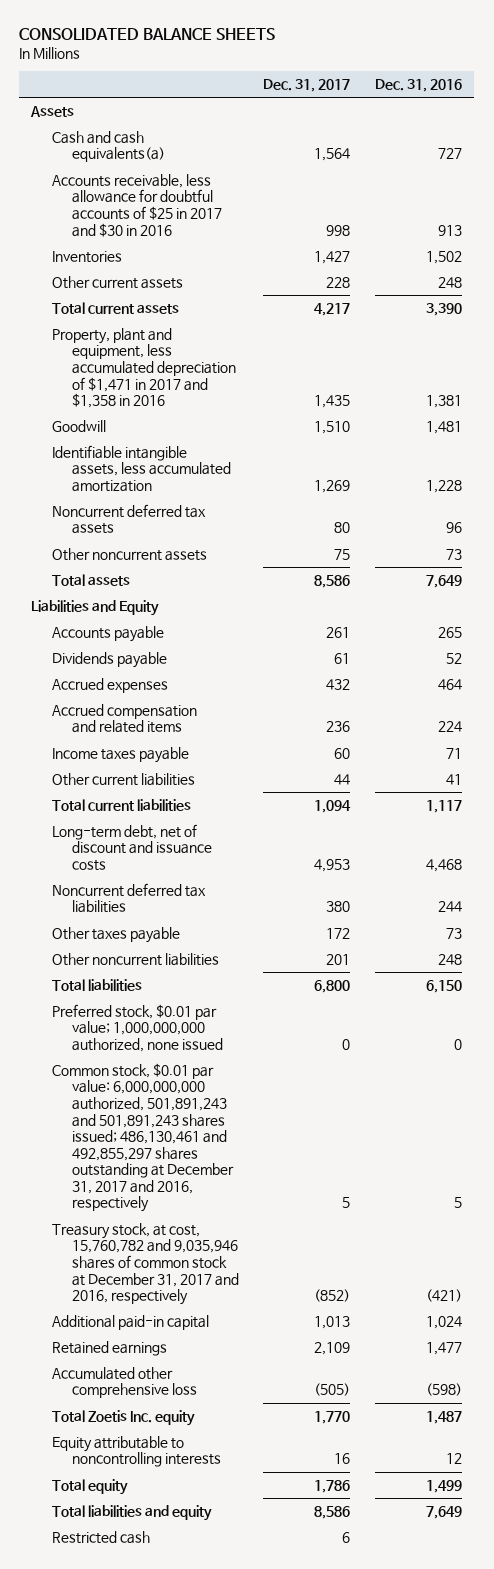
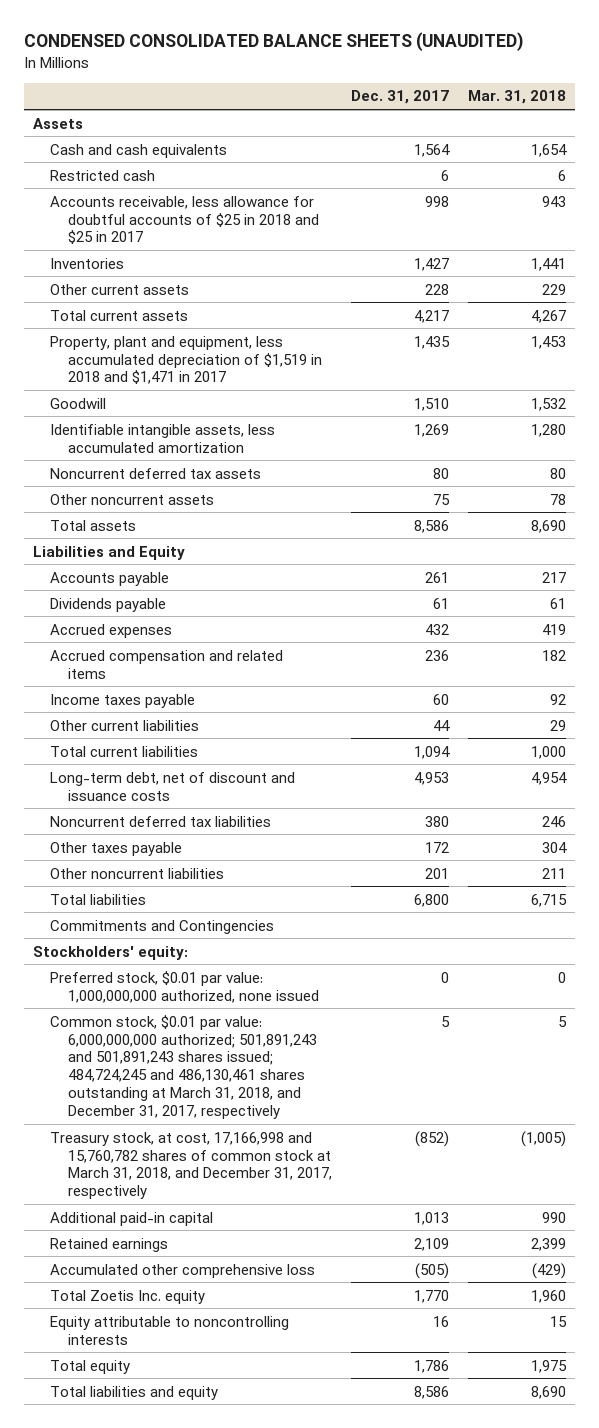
- CONSOLIDATED BALANCE SHEETS
+ CONDENSED CONSOLIDATED BALANCE SHEETS (UNAUDITED)
- | Dec. 31, 2017 | Dec. 31, 2016
+ | Dec. 31, 2017 | Mar. 31, 2018
- Cash and cash equivalents(a) | 1,564 | 727
- Accounts receivable, less allowance for doubtful accounts of $25 in 2017 and $30 in 2016 | 998 | 913
+ Cash and cash equivalents | 1,564 | 1,654
moved up: Restricted cash | 6 | 6
+ Accounts receivable, less allowance for doubtful accounts of $25 in 2018 and $25 in 2017 | 998 | 943
- Property, plant and equipment, less accumulated depreciation of $1,471 in 2017 and $1,358 in 2016 | 1,435 | 1,381
+ Property, plant and equipment, less accumulated depreciation of $1,519 in 2018 and $1,471 in 2017 | 1,435 | 1,453
- Preferred stock, $0.01 par value; 1,000,000,000 authorized, none issued | 0 | 0
- Common stock, $0.01 par value: 6,000,000,000 authorized, 501,891,243 and 501,891,243 shares issued; 486,130,461 and 492,855,297 shares outstanding at December 31, 2017 and 2016, respectively | 5 | 5
- Treasury stock, at cost, 15,760,782 and 9,035,946 shares of common stock at December 31, 2017 and 2016, respectively | (852) | (421)
+ Commitments and Contingencies
+ Stockholders' equity:
+ Preferred stock, $0.01 par value: 1,000,000,000 authorized, none issued | 0 | 0
+ Common stock, $0.01 par value: 6,000,000,000 authorized; 501,891,243 and 501,891,243 shares issued; 484,724,245 and 486,130,461 shares outstanding at March 31, 2018, and December 31, 2017, respectively | 5 | 5
+ Treasury stock, at cost, 17,166,998 and 15,760,782 shares of common stock at March 31, 2018, and December 31, 2017, respectively | (852) | (1,005)

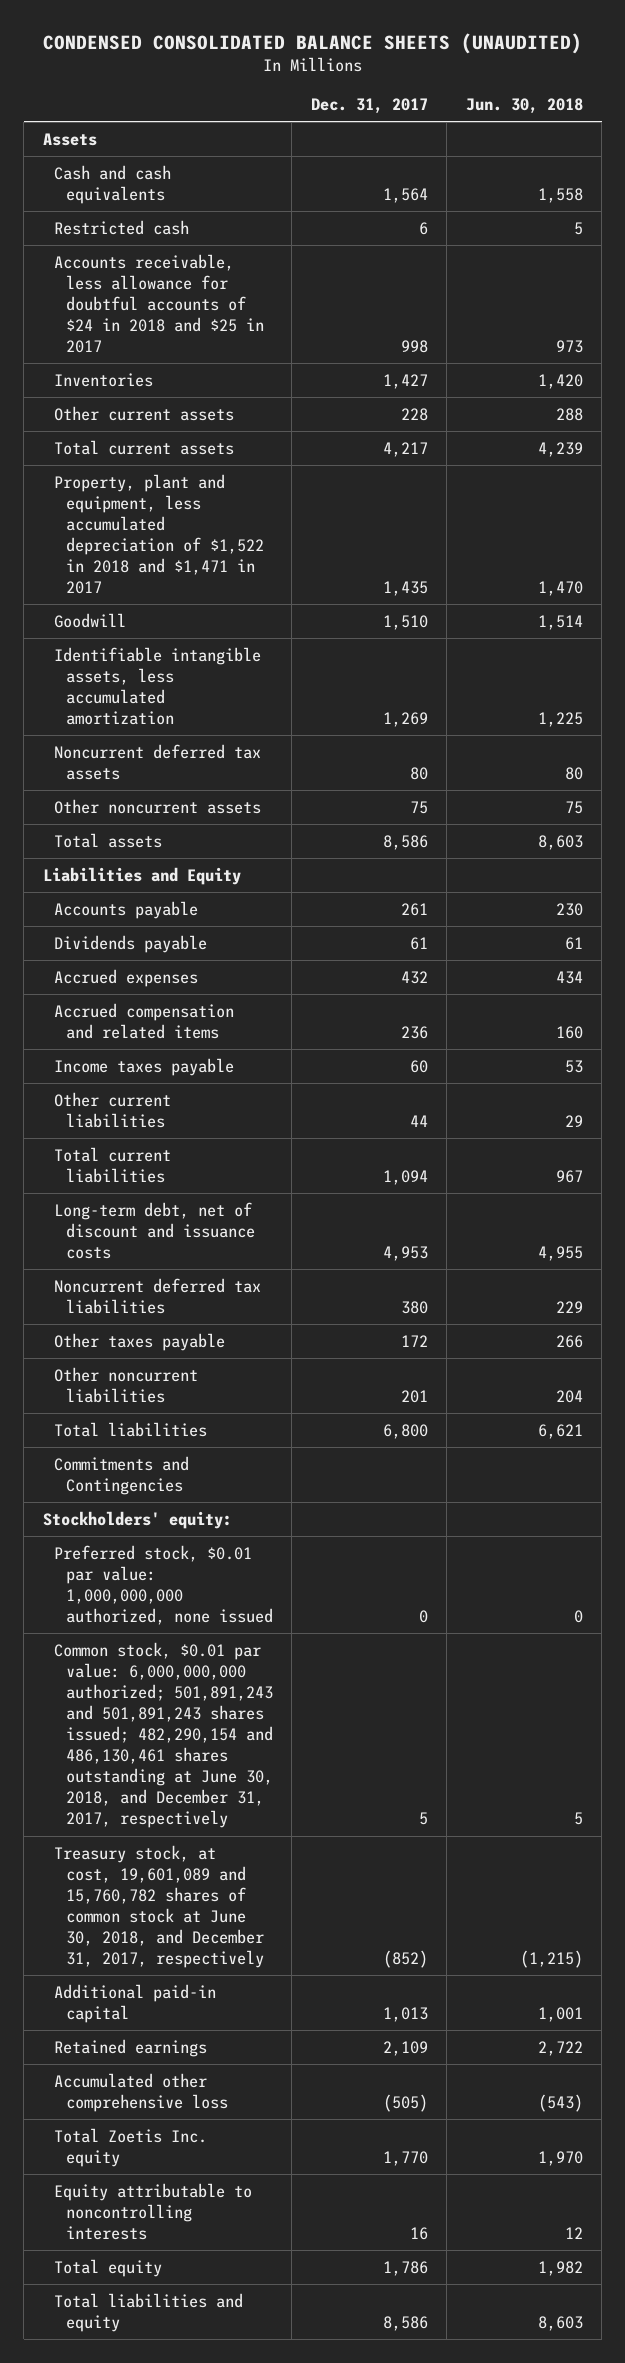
- | Dec. 31, 2017 | Mar. 31, 2018
+ | Dec. 31, 2017 | Jun. 30, 2018
- Accounts receivable, less allowance for doubtful accounts of $25 in 2018 and $25 in 2017 | 998 | 943
+ Accounts receivable, less allowance for doubtful accounts of $24 in 2018 and $25 in 2017 | 998 | 973
- Property, plant and equipment, less accumulated depreciation of $1,519 in 2018 and $1,471 in 2017 | 1,435 | 1,453
+ Property, plant and equipment, less accumulated depreciation of $1,522 in 2018 and $1,471 in 2017 | 1,435 | 1,470
- Common stock, $0.01 par value: 6,000,000,000 authorized; 501,891,243 and 501,891,243 shares issued; 484,724,245 and 486,130,461 shares outstanding at March 31, 2018, and December 31, 2017, respectively | 5 | 5
- Treasury stock, at cost, 17,166,998 and 15,760,782 shares of common stock at March 31, 2018, and December 31, 2017, respectively | (852) | (1,005)
+ Common stock, $0.01 par value: 6,000,000,000 authorized; 501,891,243 and 501,891,243 shares issued; 482,290,154 and 486,130,461 shares outstanding at June 30, 2018, and December 31, 2017, respectively | 5 | 5
+ Treasury stock, at cost, 19,601,089 and 15,760,782 shares of common stock at June 30, 2018, and December 31, 2017, respectively | (852) | (1,215)

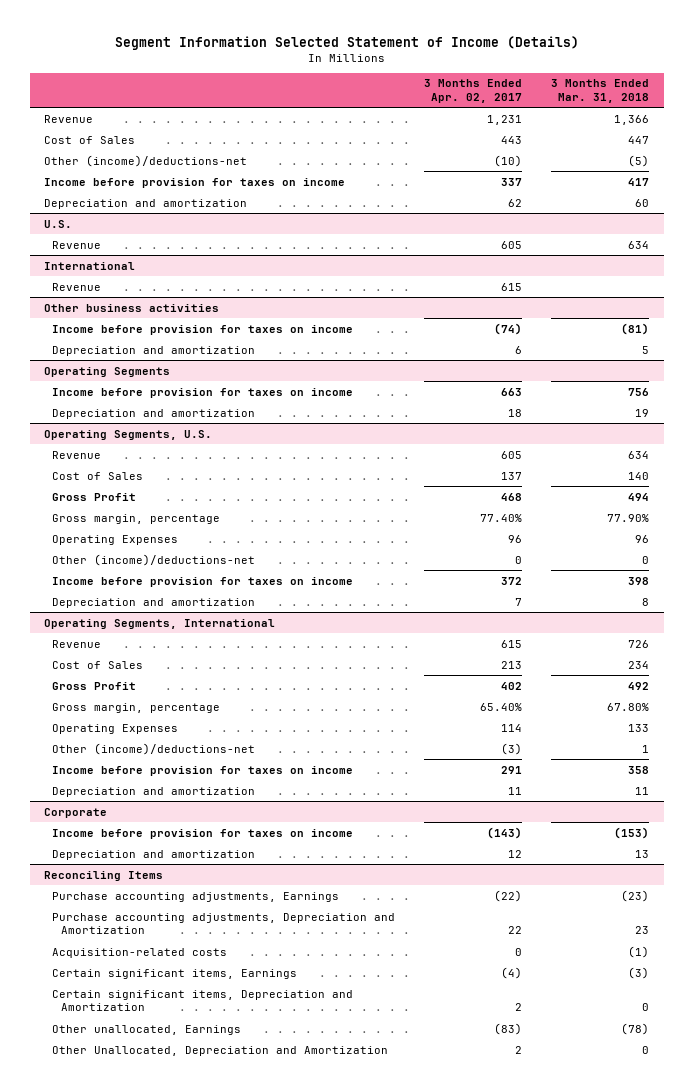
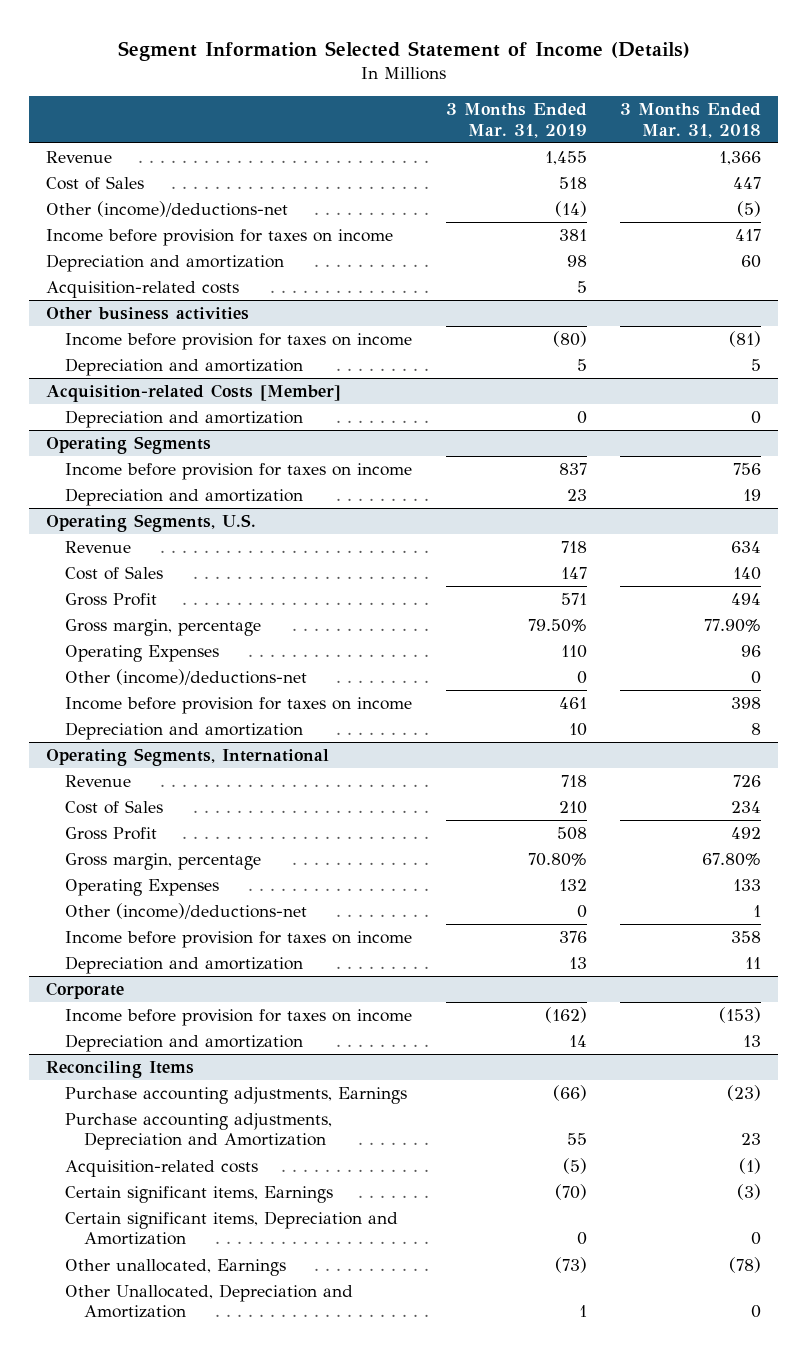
- | 3 Months Ended Apr. 02, 2017 | 3 Months Ended Mar. 31, 2018
+ | 3 Months Ended Mar. 31, 2019 | 3 Months Ended Mar. 31, 2018
- U.S.
- Revenue | 605 | 634
- International
- Revenue | 615 |
+ Acquisition-related costs | 5 |
+ Acquisition-related Costs [Member]
+ Depreciation and amortization | 0 | 0

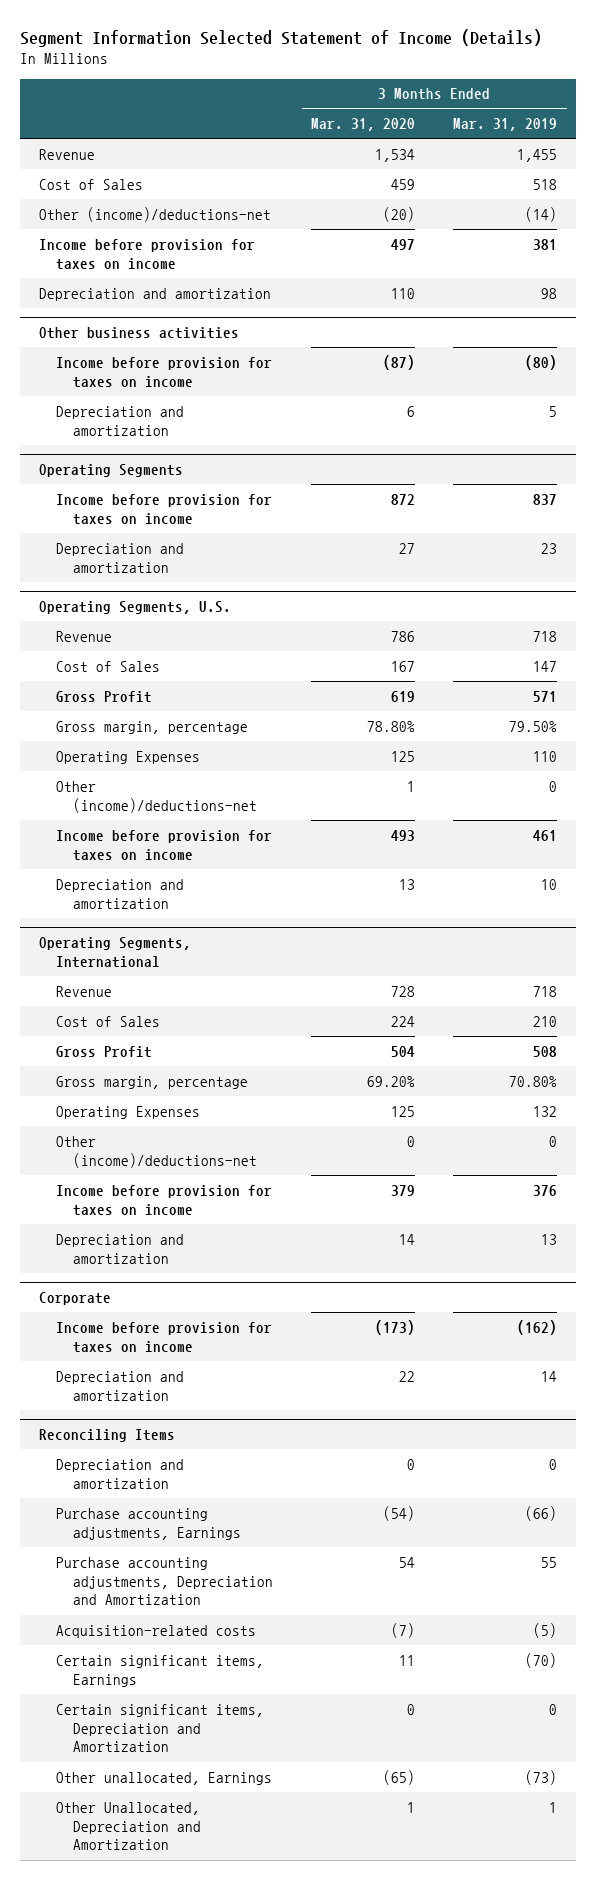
- | 3 Months Ended Mar. 31, 2019 | 3 Months Ended Mar. 31, 2018
+ | 3 Months Ended Mar. 31, 2020 | 3 Months Ended Mar. 31, 2019
- Acquisition-related costs | 5 |
- Acquisition-related Costs [Member]
- Depreciation and amortization | 0 | 0
@ Reconciling Items
+ Depreciation and amortization | 0 | 0

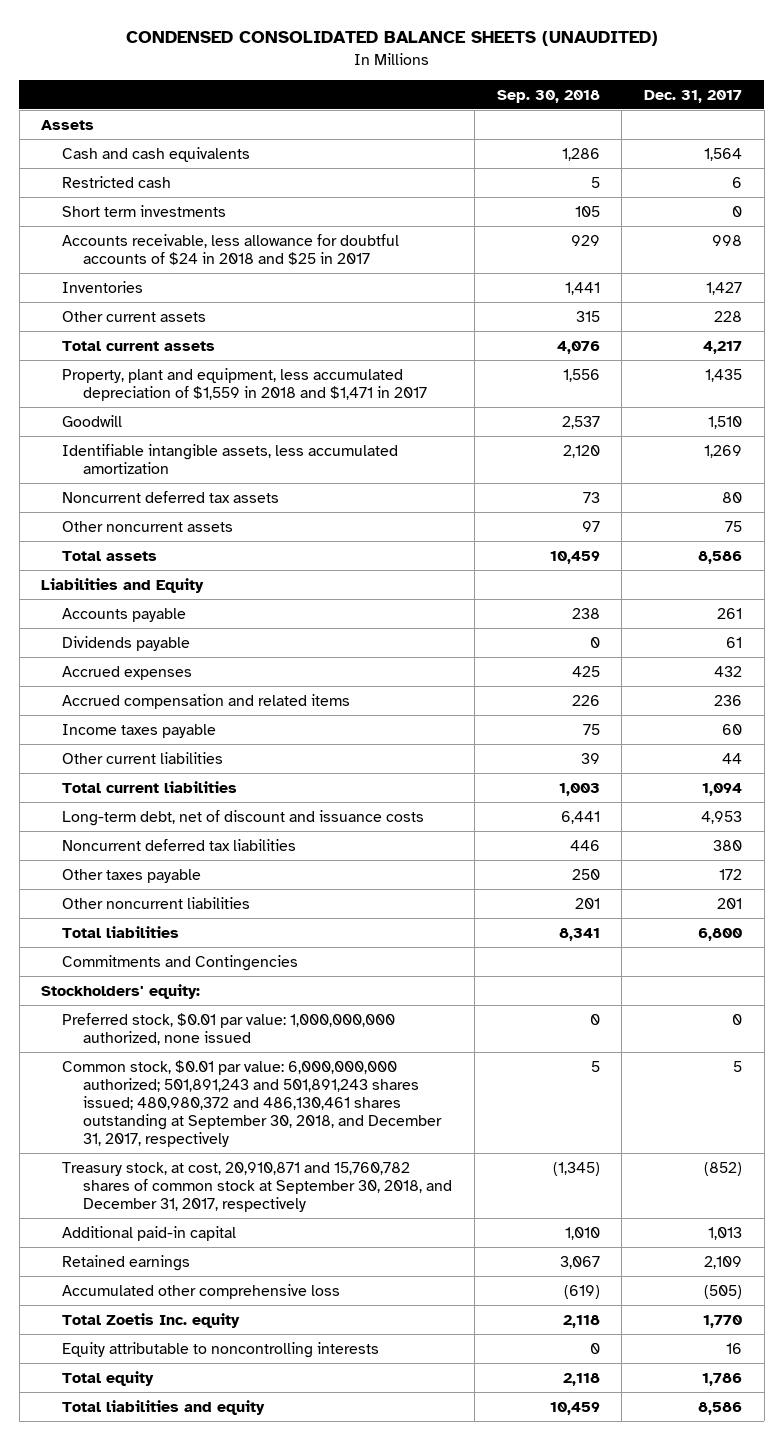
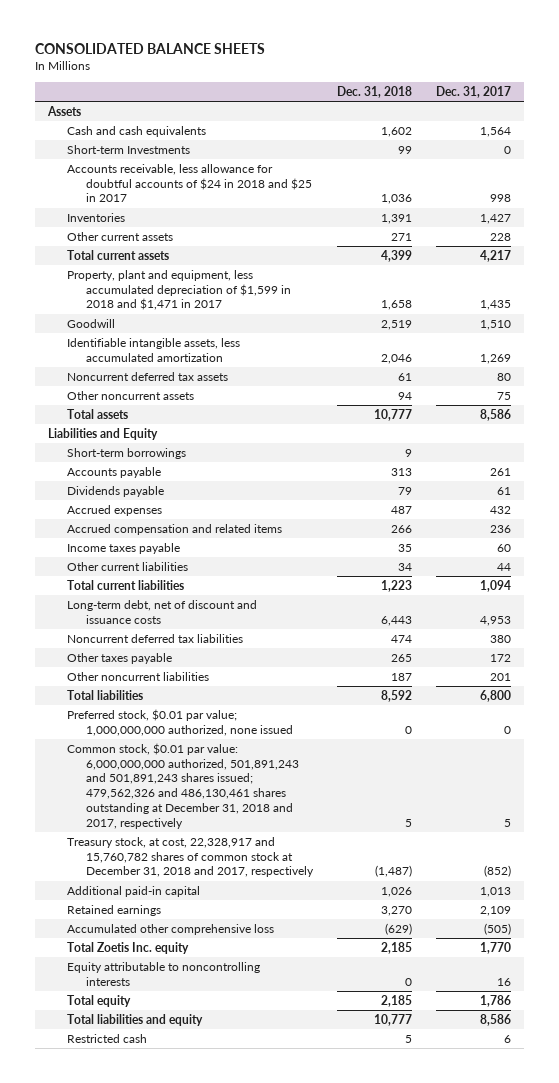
- CONDENSED CONSOLIDATED BALANCE SHEETS (UNAUDITED)
+ CONSOLIDATED BALANCE SHEETS
- | Sep. 30, 2018 | Dec. 31, 2017
+ | Dec. 31, 2018 | Dec. 31, 2017
- Short term investments | 105 | 0
+ Short-term Investments | 99 | 0
- Property, plant and equipment, less accumulated depreciation of $1,559 in 2018 and $1,471 in 2017 | 1,556 | 1,435
+ Property, plant and equipment, less accumulated depreciation of $1,599 in 2018 and $1,471 in 2017 | 1,658 | 1,435
+ Short-term borrowings | 9 |
- Commitments and Contingencies
- Stockholders' equity:
- Preferred stock, $0.01 par value: 1,000,000,000 authorized, none issued | 0 | 0
- Common stock, $0.01 par value: 6,000,000,000 authorized; 501,891,243 and 501,891,243 shares issued; 480,980,372 and 486,130,461 shares outstanding at September 30, 2018, and December 31, 2017, respectively | 5 | 5
- Treasury stock, at cost, 20,910,871 and 15,760,782 shares of common stock at September 30, 2018, and December 31, 2017, respectively | (1,345) | (852)
+ Preferred stock, $0.01 par value; 1,000,000,000 authorized, none issued | 0 | 0
+ Common stock, $0.01 par value: 6,000,000,000 authorized, 501,891,243 and 501,891,243 shares issued; 479,562,326 and 486,130,461 shares outstanding at December 31, 2018 and 2017, respectively | 5 | 5
+ Treasury stock, at cost, 22,328,917 and 15,760,782 shares of common stock at December 31, 2018 and 2017, respectively | (1,487) | (852)
moved down: Restricted cash | 5 | 6

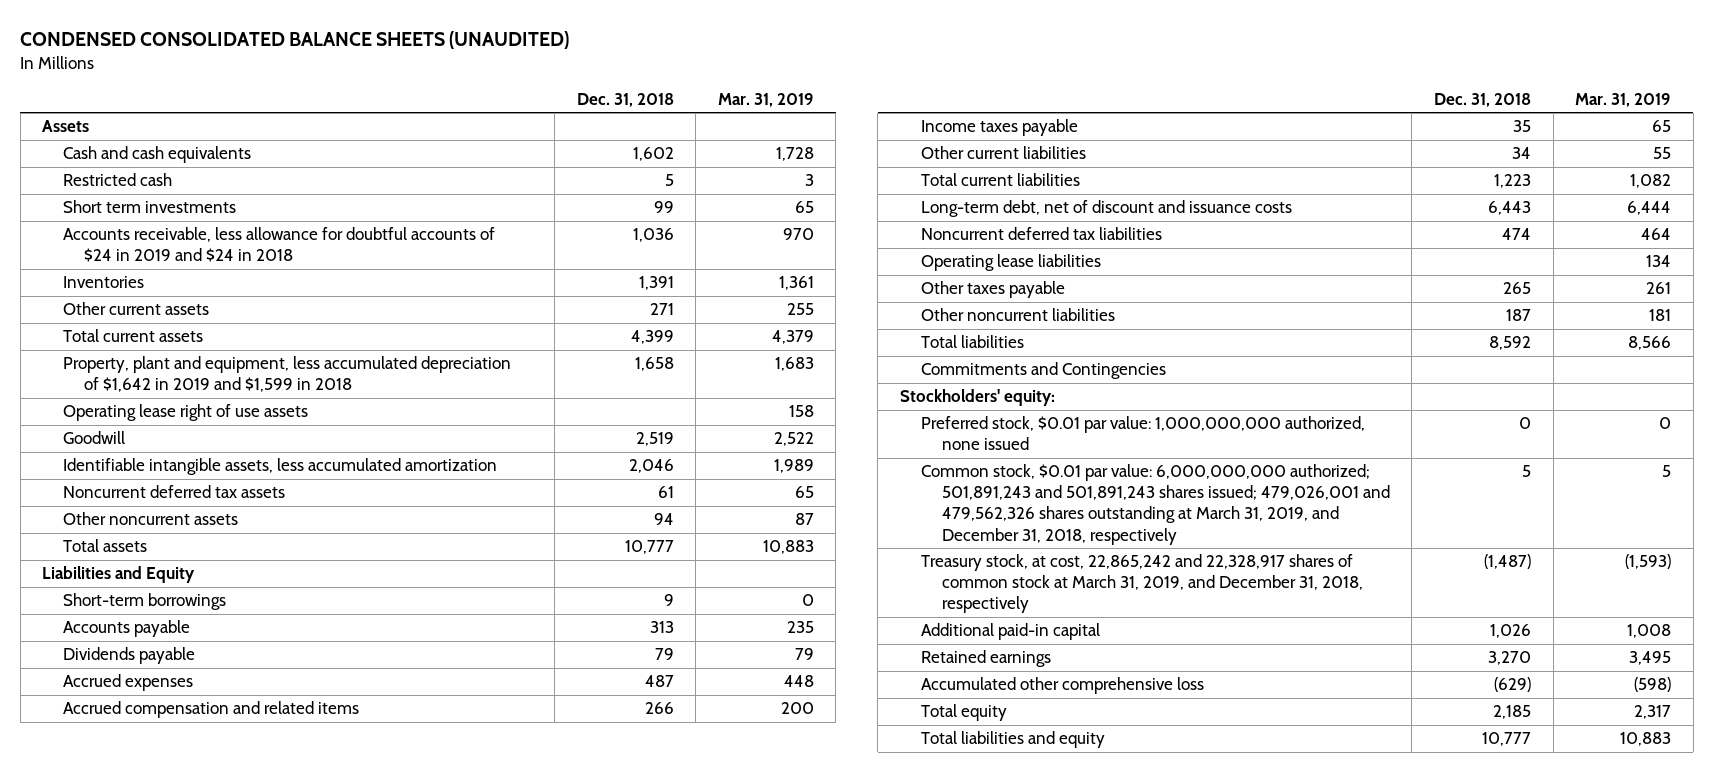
- CONSOLIDATED BALANCE SHEETS
+ CONDENSED CONSOLIDATED BALANCE SHEETS (UNAUDITED)
- | Dec. 31, 2018 | Dec. 31, 2017
+ | Dec. 31, 2018 | Mar. 31, 2019
- Short-term Investments | 99 | 0
- Accounts receivable, less allowance for doubtful accounts of $24 in 2018 and $25 in 2017 | 1,036 | 998
moved up: Restricted cash | 5 | 3
+ Short term investments | 99 | 65
+ Accounts receivable, less allowance for doubtful accounts of $24 in 2019 and $24 in 2018 | 1,036 | 970
- Property, plant and equipment, less accumulated depreciation of $1,599 in 2018 and $1,471 in 2017 | 1,658 | 1,435
+ Property, plant and equipment, less accumulated depreciation of $1,642 in 2019 and $1,599 in 2018 | 1,658 | 1,683
+ Operating lease right of use assets | | 158
+ Operating lease liabilities | | 134
- Preferred stock, $0.01 par value; 1,000,000,000 authorized, none issued | 0 | 0
- Common stock, $0.01 par value: 6,000,000,000 authorized, 501,891,243 and 501,891,243 shares issued; 479,562,326 and 486,130,461 shares outstanding at December 31, 2018 and 2017, respectively | 5 | 5
- Treasury stock, at cost, 22,328,917 and 15,760,782 shares of common stock at December 31, 2018 and 2017, respectively | (1,487) | (852)
+ Commitments and Contingencies
+ Stockholders' equity:
+ Preferred stock, $0.01 par value: 1,000,000,000 authorized, none issued | 0 | 0
+ Common stock, $0.01 par value: 6,000,000,000 authorized; 501,891,243 and 501,891,243 shares issued; 479,026,001 and 479,562,326 shares outstanding at March 31, 2019, and December 31, 2018, respectively | 5 | 5
+ Treasury stock, at cost, 22,865,242 and 22,328,917 shares of common stock at March 31, 2019, and December 31, 2018, respectively | (1,487) | (1,593)
- Total Zoetis Inc. equity | 2,185 | 1,770
- Equity attributable to noncontrolling interests | 0 | 16

